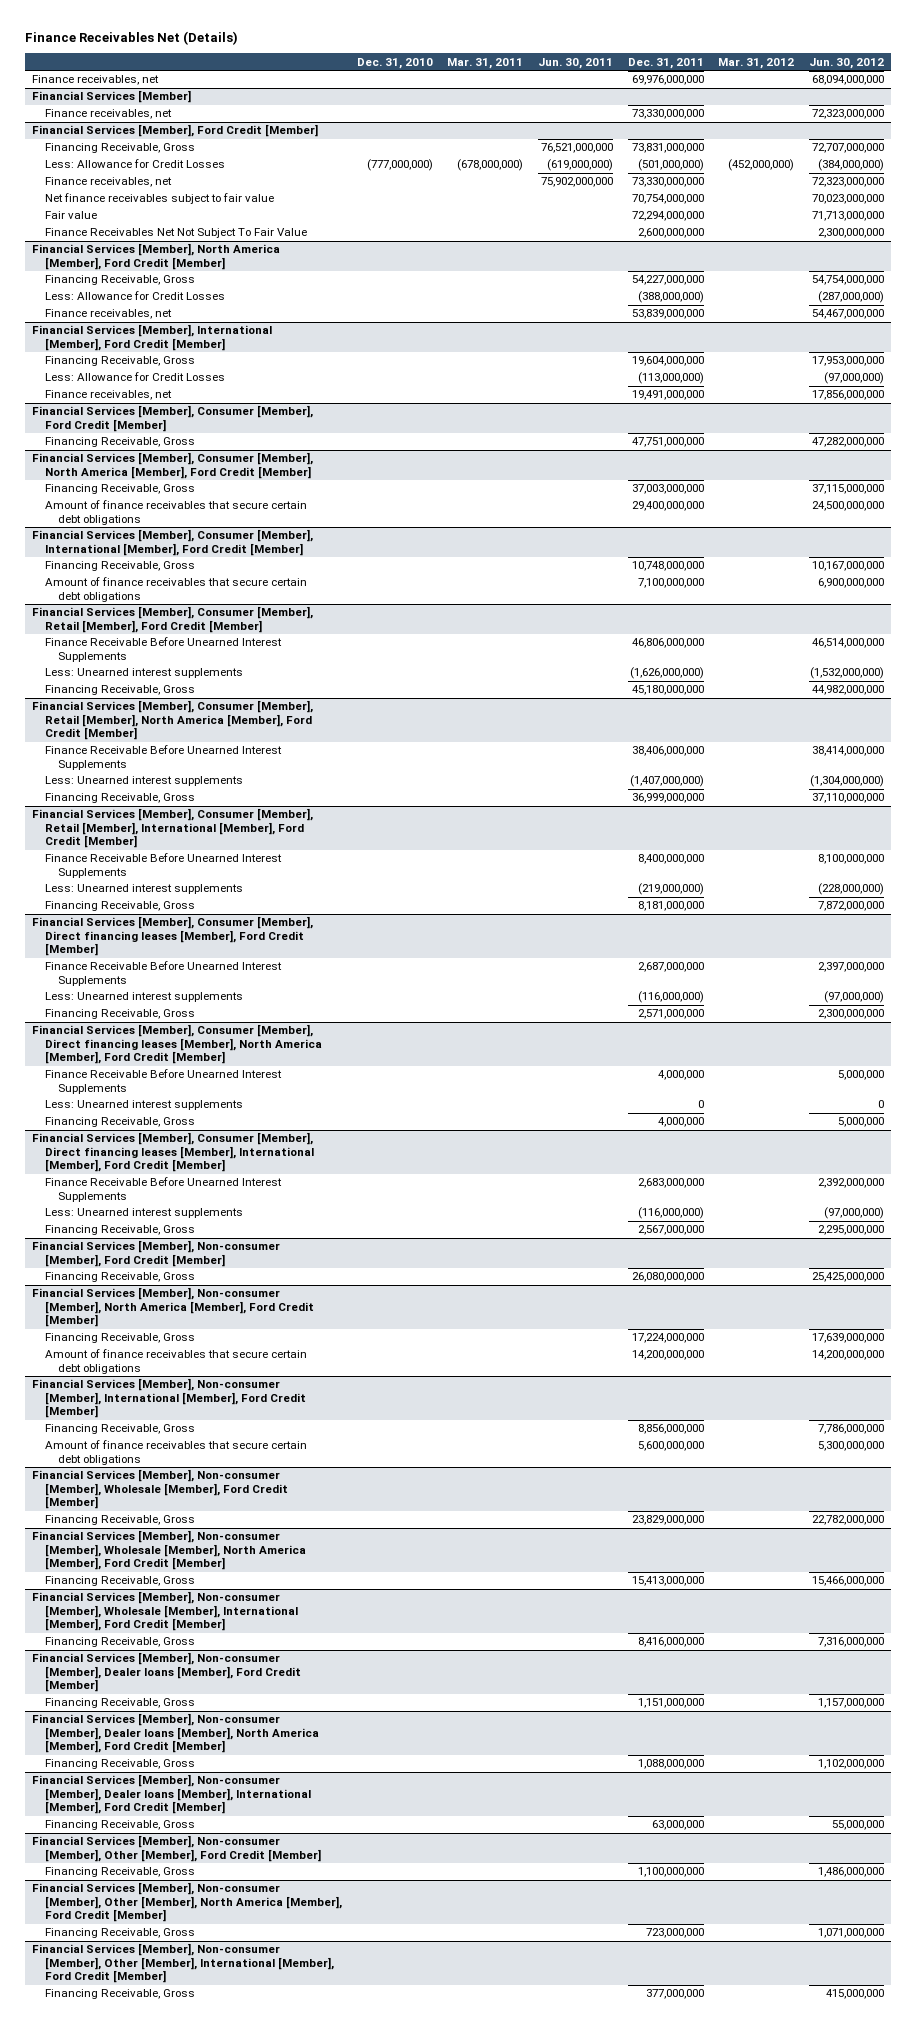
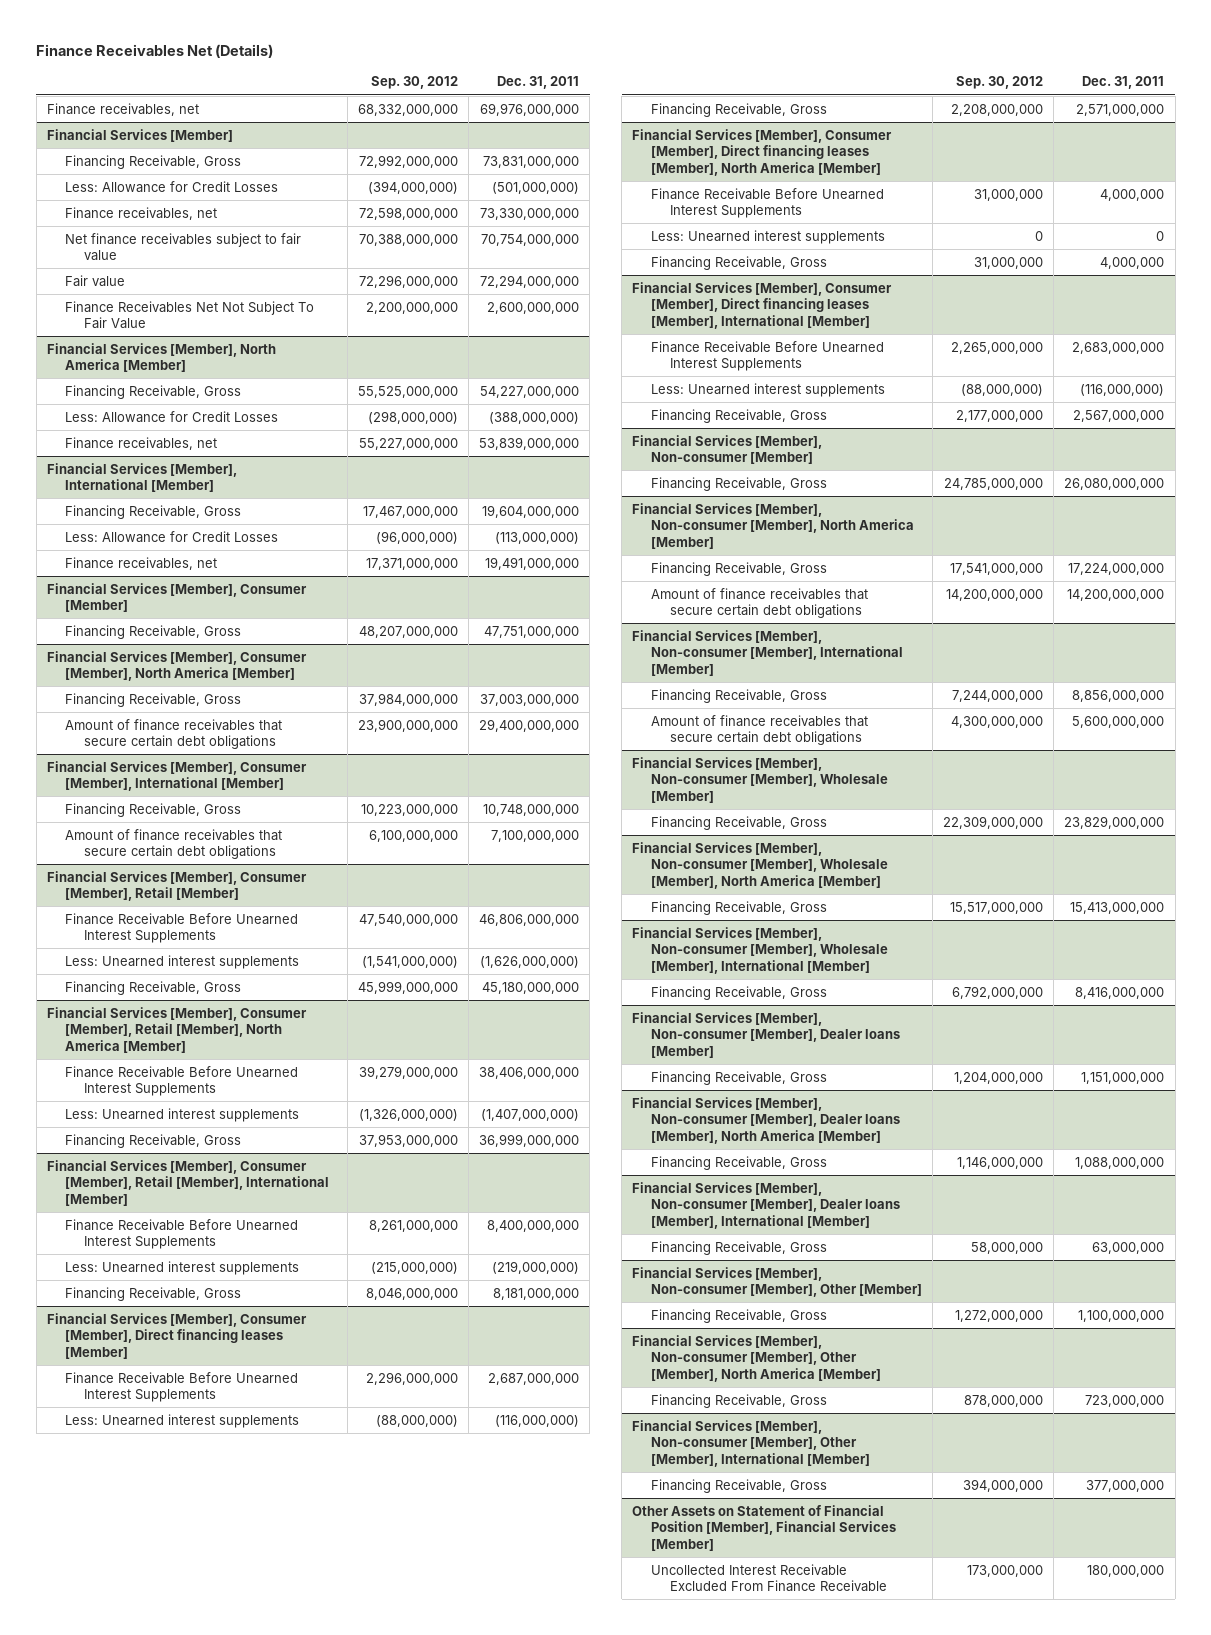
- | Dec. 31, 2010 | Mar. 31, 2011 | Jun. 30, 2011 | Dec. 31, 2011 | Mar. 31, 2012 | Jun. 30, 2012
+ | Sep. 30, 2012 | Dec. 31, 2011
@ Financial Services [Member]
- Finance receivables, net | | | | 73,330,000,000 | | 72,323,000,000
- Financial Services [Member], Ford Credit [Member]
- Financial Services [Member], North America [Member], Ford Credit [Member]
+ Financial Services [Member], North America [Member]
- Financial Services [Member], International [Member], Ford Credit [Member]
+ Financial Services [Member], International [Member]
- Financial Services [Member], Consumer [Member], Ford Credit [Member]
+ Financial Services [Member], Consumer [Member]
- Financial Services [Member], Consumer [Member], North America [Member], Ford Credit [Member]
+ Financial Services [Member], Consumer [Member], North America [Member]
- Financial Services [Member], Consumer [Member], International [Member], Ford Credit [Member]
+ Financial Services [Member], Consumer [Member], International [Member]
- Financial Services [Member], Consumer [Member], Retail [Member], Ford Credit [Member]
+ Financial Services [Member], Consumer [Member], Retail [Member]
- Financial Services [Member], Consumer [Member], Retail [Member], North America [Member], Ford Credit [Member]
+ Financial Services [Member], Consumer [Member], Retail [Member], North America [Member]
- Financial Services [Member], Consumer [Member], Retail [Member], International [Member], Ford Credit [Member]
+ Financial Services [Member], Consumer [Member], Retail [Member], International [Member]
- Financial Services [Member], Consumer [Member], Direct financing leases [Member], Ford Credit [Member]
+ Financial Services [Member], Consumer [Member], Direct financing leases [Member]
- Financial Services [Member], Consumer [Member], Direct financing leases [Member], North America [Member], Ford Credit [Member]
+ Financial Services [Member], Consumer [Member], Direct financing leases [Member], North America [Member]
- Financial Services [Member], Consumer [Member], Direct financing leases [Member], International [Member], Ford Credit [Member]
+ Financial Services [Member], Consumer [Member], Direct financing leases [Member], International [Member]
- Financial Services [Member], Non-consumer [Member], Ford Credit [Member]
+ Financial Services [Member], Non-consumer [Member]
- Financial Services [Member], Non-consumer [Member], North America [Member], Ford Credit [Member]
+ Financial Services [Member], Non-consumer [Member], North America [Member]
- Financial Services [Member], Non-consumer [Member], International [Member], Ford Credit [Member]
+ Financial Services [Member], Non-consumer [Member], International [Member]
- Financial Services [Member], Non-consumer [Member], Wholesale [Member], Ford Credit [Member]
+ Financial Services [Member], Non-consumer [Member], Wholesale [Member]
- Financial Services [Member], Non-consumer [Member], Wholesale [Member], North America [Member], Ford Credit [Member]
+ Financial Services [Member], Non-consumer [Member], Wholesale [Member], North America [Member]
- Financial Services [Member], Non-consumer [Member], Wholesale [Member], International [Member], Ford Credit [Member]
+ Financial Services [Member], Non-consumer [Member], Wholesale [Member], International [Member]
- Financial Services [Member], Non-consumer [Member], Dealer loans [Member], Ford Credit [Member]
+ Financial Services [Member], Non-consumer [Member], Dealer loans [Member]
- Financial Services [Member], Non-consumer [Member], Dealer loans [Member], North America [Member], Ford Credit [Member]
+ Financial Services [Member], Non-consumer [Member], Dealer loans [Member], North America [Member]
- Financial Services [Member], Non-consumer [Member], Dealer loans [Member], International [Member], Ford Credit [Member]
+ Financial Services [Member], Non-consumer [Member], Dealer loans [Member], International [Member]
- Financial Services [Member], Non-consumer [Member], Other [Member], Ford Credit [Member]
+ Financial Services [Member], Non-consumer [Member], Other [Member]
- Financial Services [Member], Non-consumer [Member], Other [Member], North America [Member], Ford Credit [Member]
+ Financial Services [Member], Non-consumer [Member], Other [Member], North America [Member]
- Financial Services [Member], Non-consumer [Member], Other [Member], International [Member], Ford Credit [Member]
+ Financial Services [Member], Non-consumer [Member], Other [Member], International [Member]
+ Other Assets on Statement of Financial Position [Member], Financial Services [Member]
+ Uncollected Interest Receivable Excluded From Finance Receivable | 173,000,000 | 180,000,000

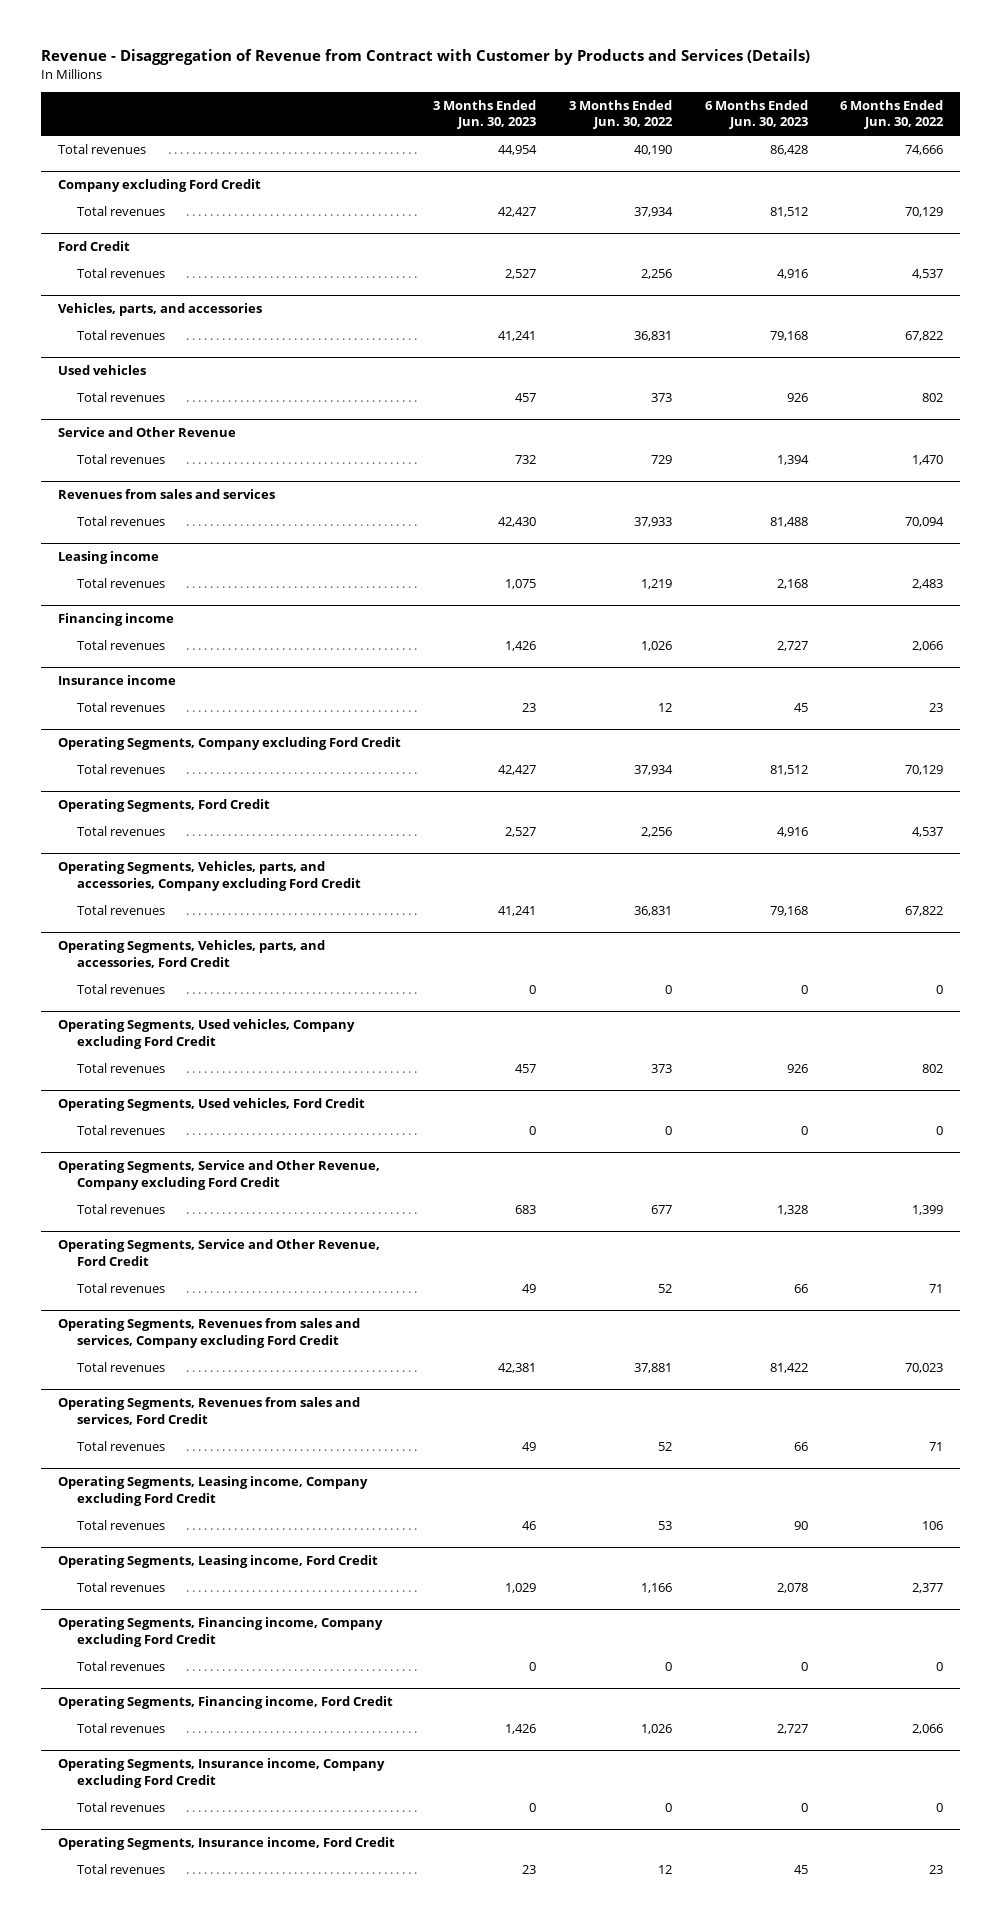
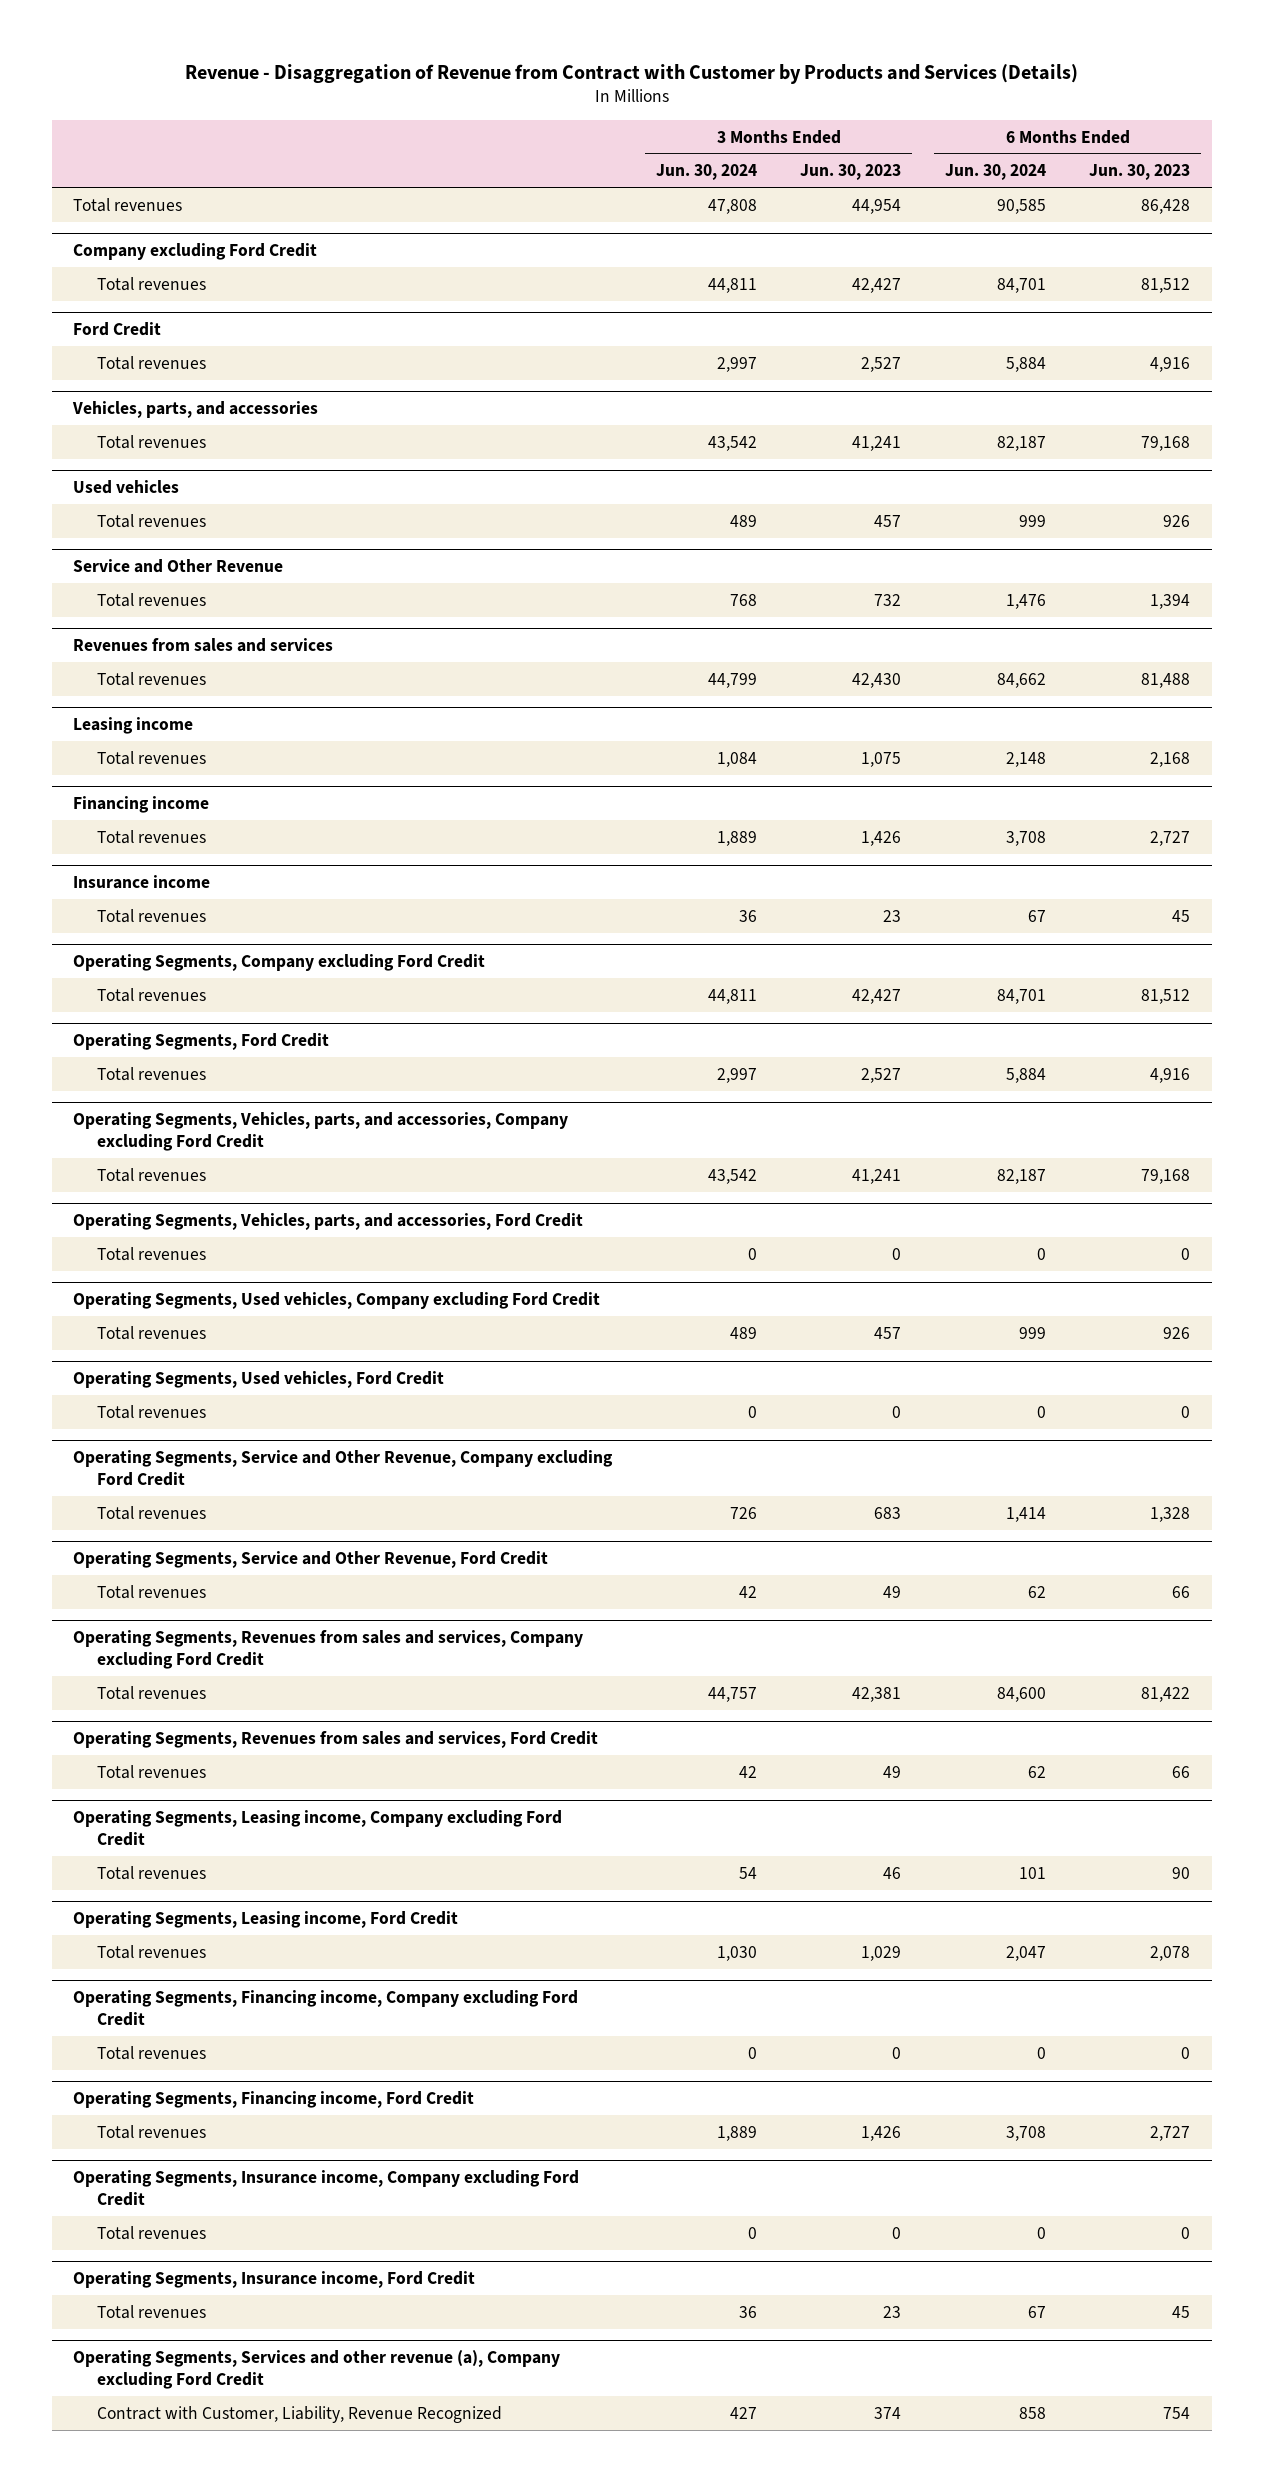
- | 3 Months Ended Jun. 30, 2023 | 3 Months Ended Jun. 30, 2022 | 6 Months Ended Jun. 30, 2023 | 6 Months Ended Jun. 30, 2022
+ | 3 Months Ended Jun. 30, 2024 | 3 Months Ended Jun. 30, 2023 | 6 Months Ended Jun. 30, 2024 | 6 Months Ended Jun. 30, 2023
+ Operating Segments, Services and other revenue (a), Company excluding Ford Credit
+ Contract with Customer, Liability, Revenue Recognized | 427 | 374 | 858 | 754

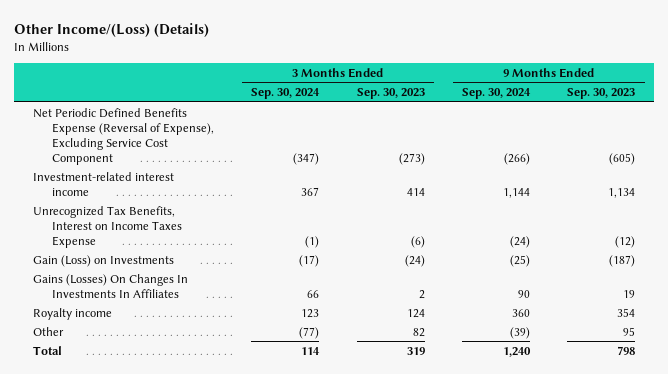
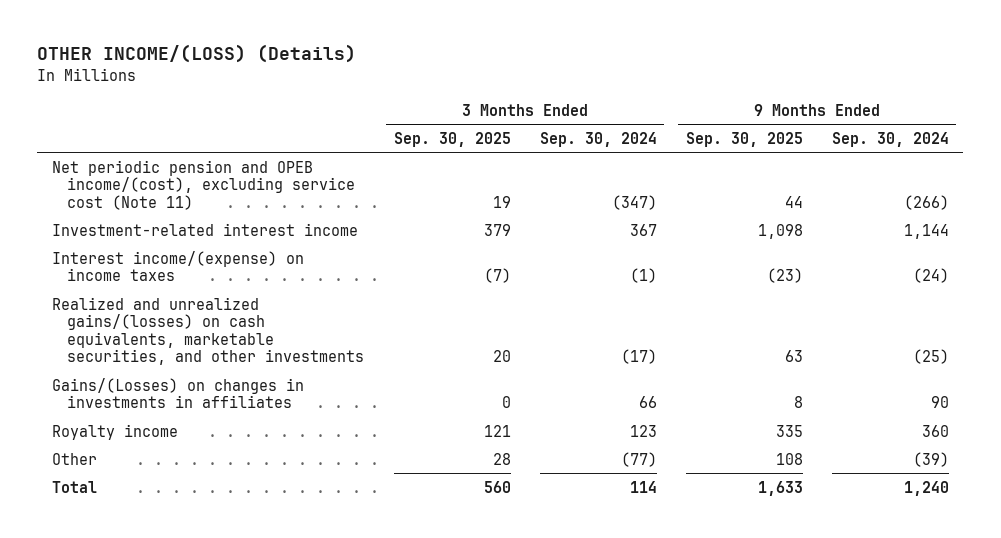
- Other Income/(Loss) (Details)
+ OTHER INCOME/(LOSS) (Details)
- | 3 Months Ended Sep. 30, 2024 | 3 Months Ended Sep. 30, 2023 | 9 Months Ended Sep. 30, 2024 | 9 Months Ended Sep. 30, 2023
+ | 3 Months Ended Sep. 30, 2025 | 3 Months Ended Sep. 30, 2024 | 9 Months Ended Sep. 30, 2025 | 9 Months Ended Sep. 30, 2024
- Net Periodic Defined Benefits Expense (Reversal of Expense), Excluding Service Cost Component | (347) | (273) | (266) | (605)
+ Net periodic pension and OPEB income/(cost), excluding service cost (Note 11) | 19 | (347) | 44 | (266)
- Unrecognized Tax Benefits, Interest on Income Taxes Expense | (1) | (6) | (24) | (12)
- Gain (Loss) on Investments | (17) | (24) | (25) | (187)
- Gains (Losses) On Changes In Investments In Affiliates | 66 | 2 | 90 | 19
+ Interest income/(expense) on income taxes | (7) | (1) | (23) | (24)
+ Realized and unrealized gains/(losses) on cash equivalents, marketable securities, and other investments | 20 | (17) | 63 | (25)
+ Gains/(Losses) on changes in investments in affiliates | 0 | 66 | 8 | 90

